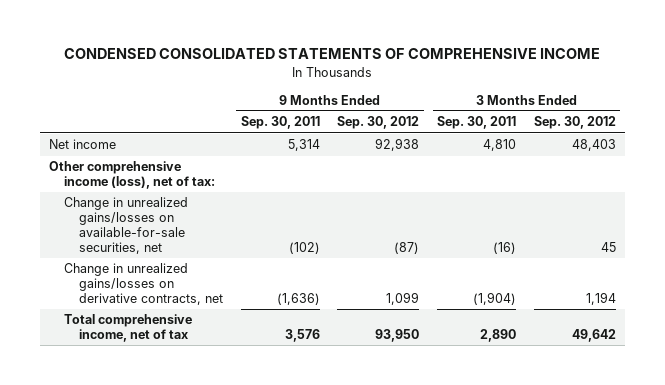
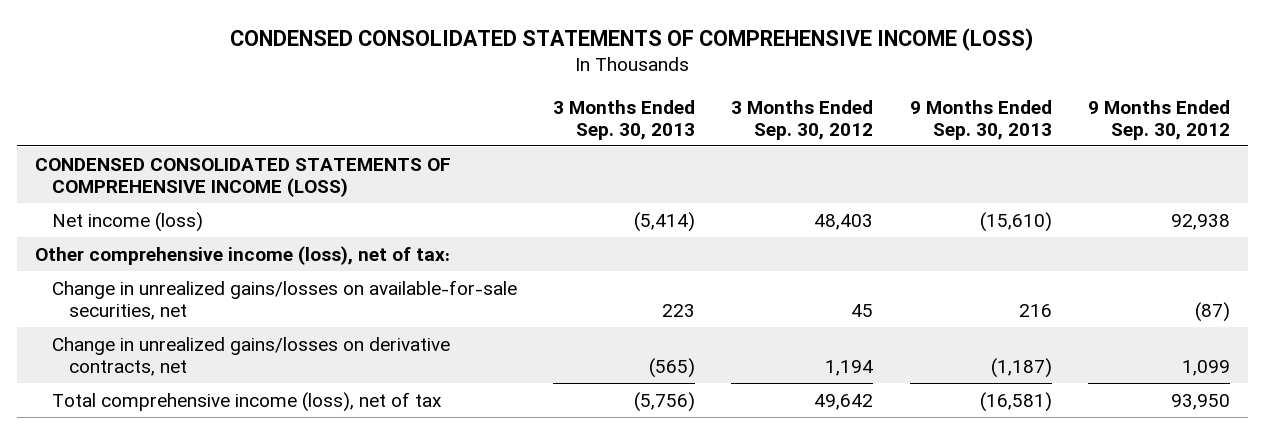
- CONDENSED CONSOLIDATED STATEMENTS OF COMPREHENSIVE INCOME
+ CONDENSED CONSOLIDATED STATEMENTS OF COMPREHENSIVE INCOME (LOSS)
- | 9 Months Ended Sep. 30, 2011 | 9 Months Ended Sep. 30, 2012 | 3 Months Ended Sep. 30, 2011 | 3 Months Ended Sep. 30, 2012
+ | 3 Months Ended Sep. 30, 2013 | 3 Months Ended Sep. 30, 2012 | 9 Months Ended Sep. 30, 2013 | 9 Months Ended Sep. 30, 2012
- Net income | 5,314 | 92,938 | 4,810 | 48,403
+ CONDENSED CONSOLIDATED STATEMENTS OF COMPREHENSIVE INCOME (LOSS)
+ Net income (loss) | (5,414) | 48,403 | (15,610) | 92,938
- Total comprehensive income, net of tax | 3,576 | 93,950 | 2,890 | 49,642
+ Total comprehensive income (loss), net of tax | (5,756) | 49,642 | (16,581) | 93,950

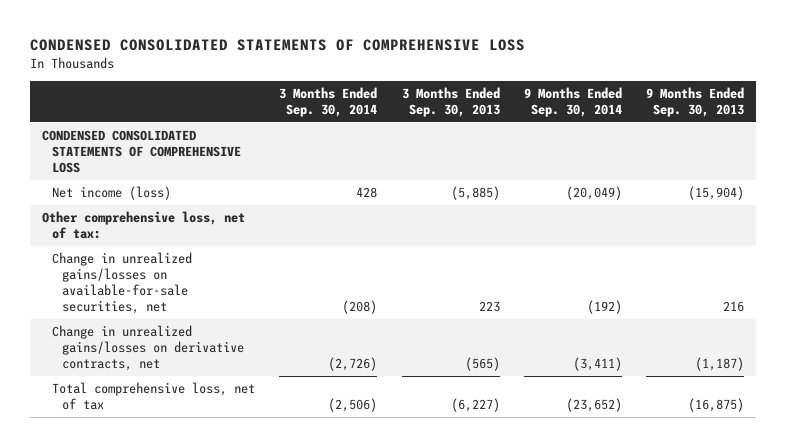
- CONDENSED CONSOLIDATED STATEMENTS OF COMPREHENSIVE INCOME (LOSS)
+ CONDENSED CONSOLIDATED STATEMENTS OF COMPREHENSIVE LOSS
- | 3 Months Ended Sep. 30, 2013 | 3 Months Ended Sep. 30, 2012 | 9 Months Ended Sep. 30, 2013 | 9 Months Ended Sep. 30, 2012
+ | 3 Months Ended Sep. 30, 2014 | 3 Months Ended Sep. 30, 2013 | 9 Months Ended Sep. 30, 2014 | 9 Months Ended Sep. 30, 2013
- CONDENSED CONSOLIDATED STATEMENTS OF COMPREHENSIVE INCOME (LOSS)
- Net income (loss) | (5,414) | 48,403 | (15,610) | 92,938
- Other comprehensive income (loss), net of tax:
+ CONDENSED CONSOLIDATED STATEMENTS OF COMPREHENSIVE LOSS
+ Net income (loss) | 428 | (5,885) | (20,049) | (15,904)
+ Other comprehensive loss, net of tax:
- Total comprehensive income (loss), net of tax | (5,756) | 49,642 | (16,581) | 93,950
+ Total comprehensive loss, net of tax | (2,506) | (6,227) | (23,652) | (16,875)

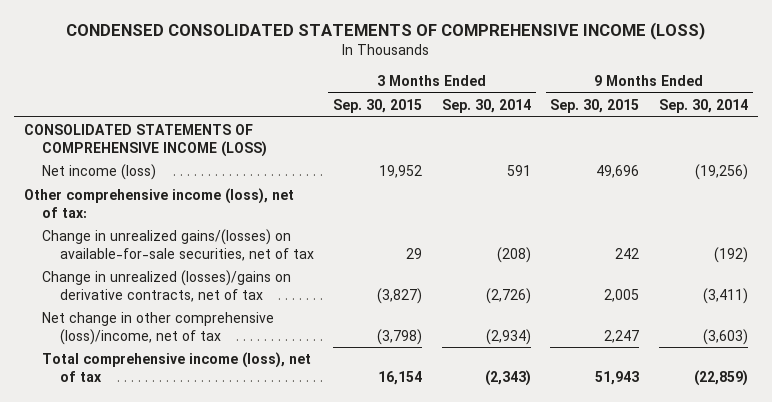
- CONDENSED CONSOLIDATED STATEMENTS OF COMPREHENSIVE LOSS
+ CONDENSED CONSOLIDATED STATEMENTS OF COMPREHENSIVE INCOME (LOSS)
- | 3 Months Ended Sep. 30, 2014 | 3 Months Ended Sep. 30, 2013 | 9 Months Ended Sep. 30, 2014 | 9 Months Ended Sep. 30, 2013
+ | 3 Months Ended Sep. 30, 2015 | 3 Months Ended Sep. 30, 2014 | 9 Months Ended Sep. 30, 2015 | 9 Months Ended Sep. 30, 2014
- CONDENSED CONSOLIDATED STATEMENTS OF COMPREHENSIVE LOSS
- Net income (loss) | 428 | (5,885) | (20,049) | (15,904)
- Other comprehensive loss, net of tax:
- Change in unrealized gains/losses on available-for-sale securities, net | (208) | 223 | (192) | 216
- Change in unrealized gains/losses on derivative contracts, net | (2,726) | (565) | (3,411) | (1,187)
- Total comprehensive loss, net of tax | (2,506) | (6,227) | (23,652) | (16,875)
+ CONSOLIDATED STATEMENTS OF COMPREHENSIVE INCOME (LOSS)
+ Net income (loss) | 19,952 | 591 | 49,696 | (19,256)
+ Other comprehensive income (loss), net of tax:
+ Change in unrealized gains/(losses) on available-for-sale securities, net of tax | 29 | (208) | 242 | (192)
+ Change in unrealized (losses)/gains on derivative contracts, net of tax | (3,827) | (2,726) | 2,005 | (3,411)
+ Net change in other comprehensive (loss)/income, net of tax | (3,798) | (2,934) | 2,247 | (3,603)
+ Total comprehensive income (loss), net of tax | 16,154 | (2,343) | 51,943 | (22,859)

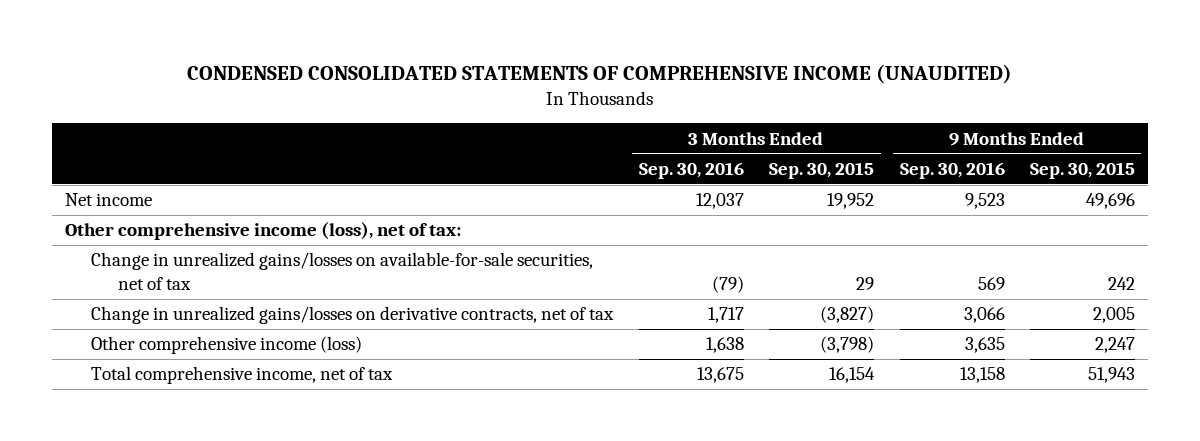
- CONDENSED CONSOLIDATED STATEMENTS OF COMPREHENSIVE INCOME (LOSS)
+ CONDENSED CONSOLIDATED STATEMENTS OF COMPREHENSIVE INCOME (UNAUDITED)
- | 3 Months Ended Sep. 30, 2015 | 3 Months Ended Sep. 30, 2014 | 9 Months Ended Sep. 30, 2015 | 9 Months Ended Sep. 30, 2014
+ | 3 Months Ended Sep. 30, 2016 | 3 Months Ended Sep. 30, 2015 | 9 Months Ended Sep. 30, 2016 | 9 Months Ended Sep. 30, 2015
- CONSOLIDATED STATEMENTS OF COMPREHENSIVE INCOME (LOSS)
- Net income (loss) | 19,952 | 591 | 49,696 | (19,256)
+ Net income | 12,037 | 19,952 | 9,523 | 49,696
- Change in unrealized gains/(losses) on available-for-sale securities, net of tax | 29 | (208) | 242 | (192)
- Change in unrealized (losses)/gains on derivative contracts, net of tax | (3,827) | (2,726) | 2,005 | (3,411)
- Net change in other comprehensive (loss)/income, net of tax | (3,798) | (2,934) | 2,247 | (3,603)
- Total comprehensive income (loss), net of tax | 16,154 | (2,343) | 51,943 | (22,859)
+ Change in unrealized gains/losses on available-for-sale securities, net of tax | (79) | 29 | 569 | 242
+ Change in unrealized gains/losses on derivative contracts, net of tax | 1,717 | (3,827) | 3,066 | 2,005
+ Other comprehensive income (loss) | 1,638 | (3,798) | 3,635 | 2,247
+ Total comprehensive income, net of tax | 13,675 | 16,154 | 13,158 | 51,943

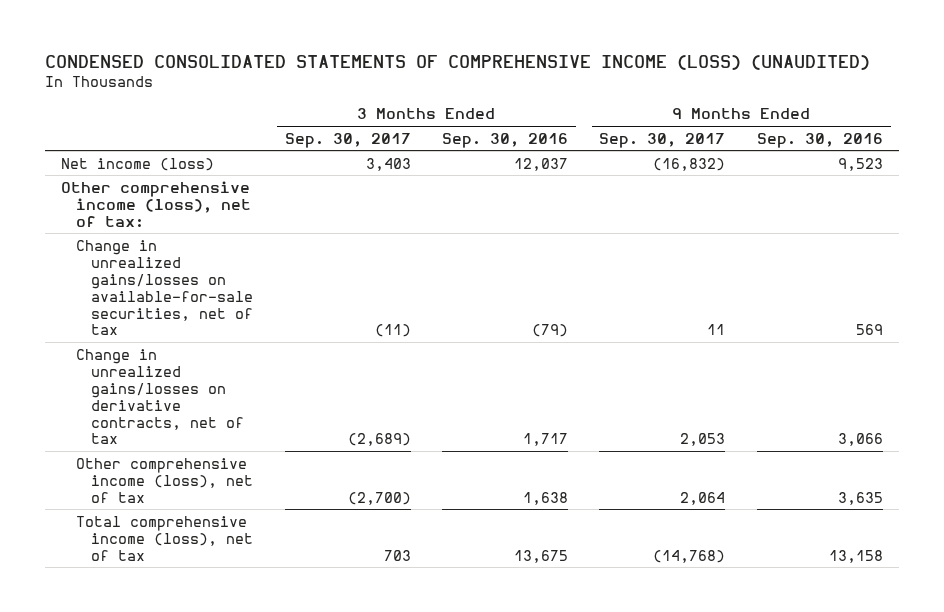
- CONDENSED CONSOLIDATED STATEMENTS OF COMPREHENSIVE INCOME (UNAUDITED)
+ CONDENSED CONSOLIDATED STATEMENTS OF COMPREHENSIVE INCOME (LOSS) (UNAUDITED)
- | 3 Months Ended Sep. 30, 2016 | 3 Months Ended Sep. 30, 2015 | 9 Months Ended Sep. 30, 2016 | 9 Months Ended Sep. 30, 2015
+ | 3 Months Ended Sep. 30, 2017 | 3 Months Ended Sep. 30, 2016 | 9 Months Ended Sep. 30, 2017 | 9 Months Ended Sep. 30, 2016
- Net income | 12,037 | 19,952 | 9,523 | 49,696
+ Net income (loss) | 3,403 | 12,037 | (16,832) | 9,523
- Other comprehensive income (loss) | 1,638 | (3,798) | 3,635 | 2,247
- Total comprehensive income, net of tax | 13,675 | 16,154 | 13,158 | 51,943
+ Other comprehensive income (loss), net of tax | (2,700) | 1,638 | 2,064 | 3,635
+ Total comprehensive income (loss), net of tax | 703 | 13,675 | (14,768) | 13,158

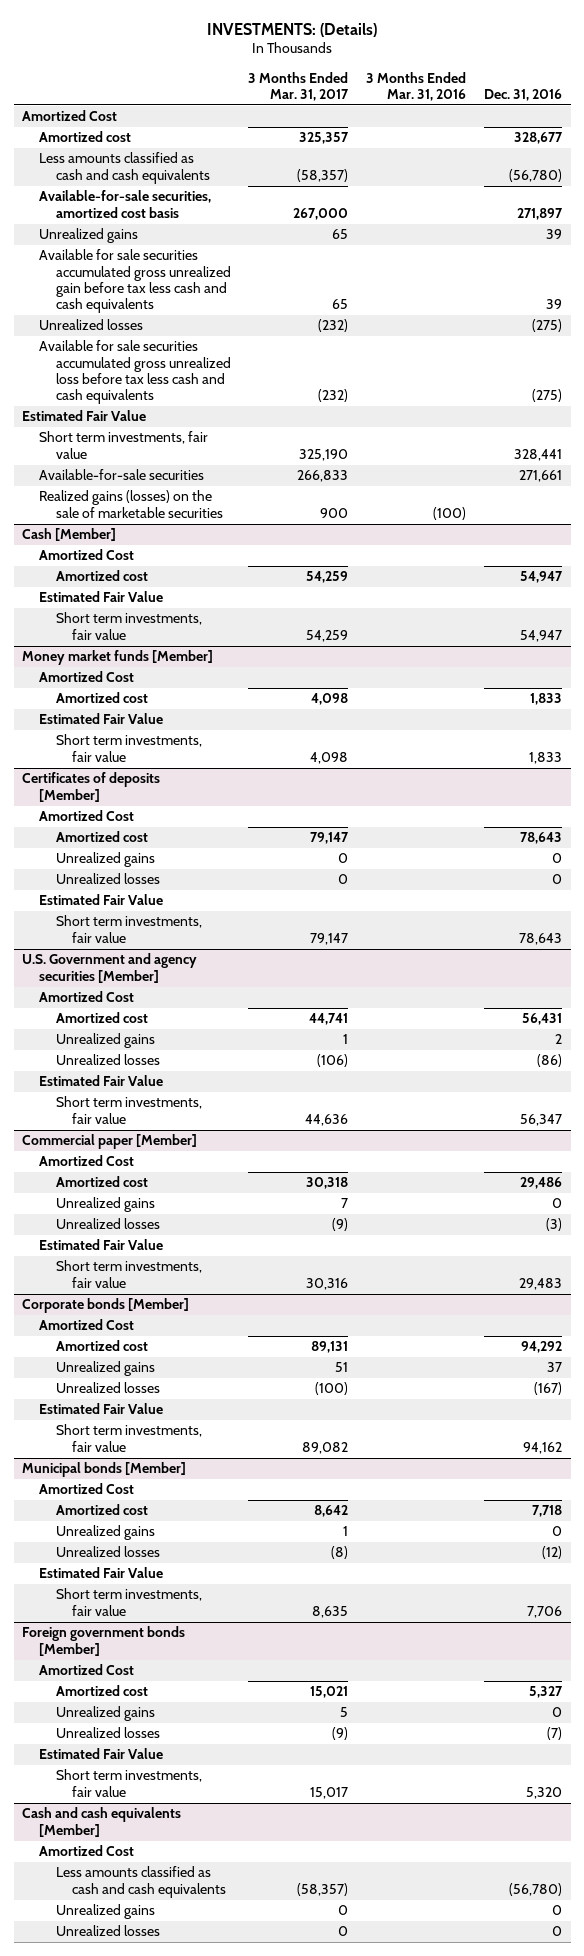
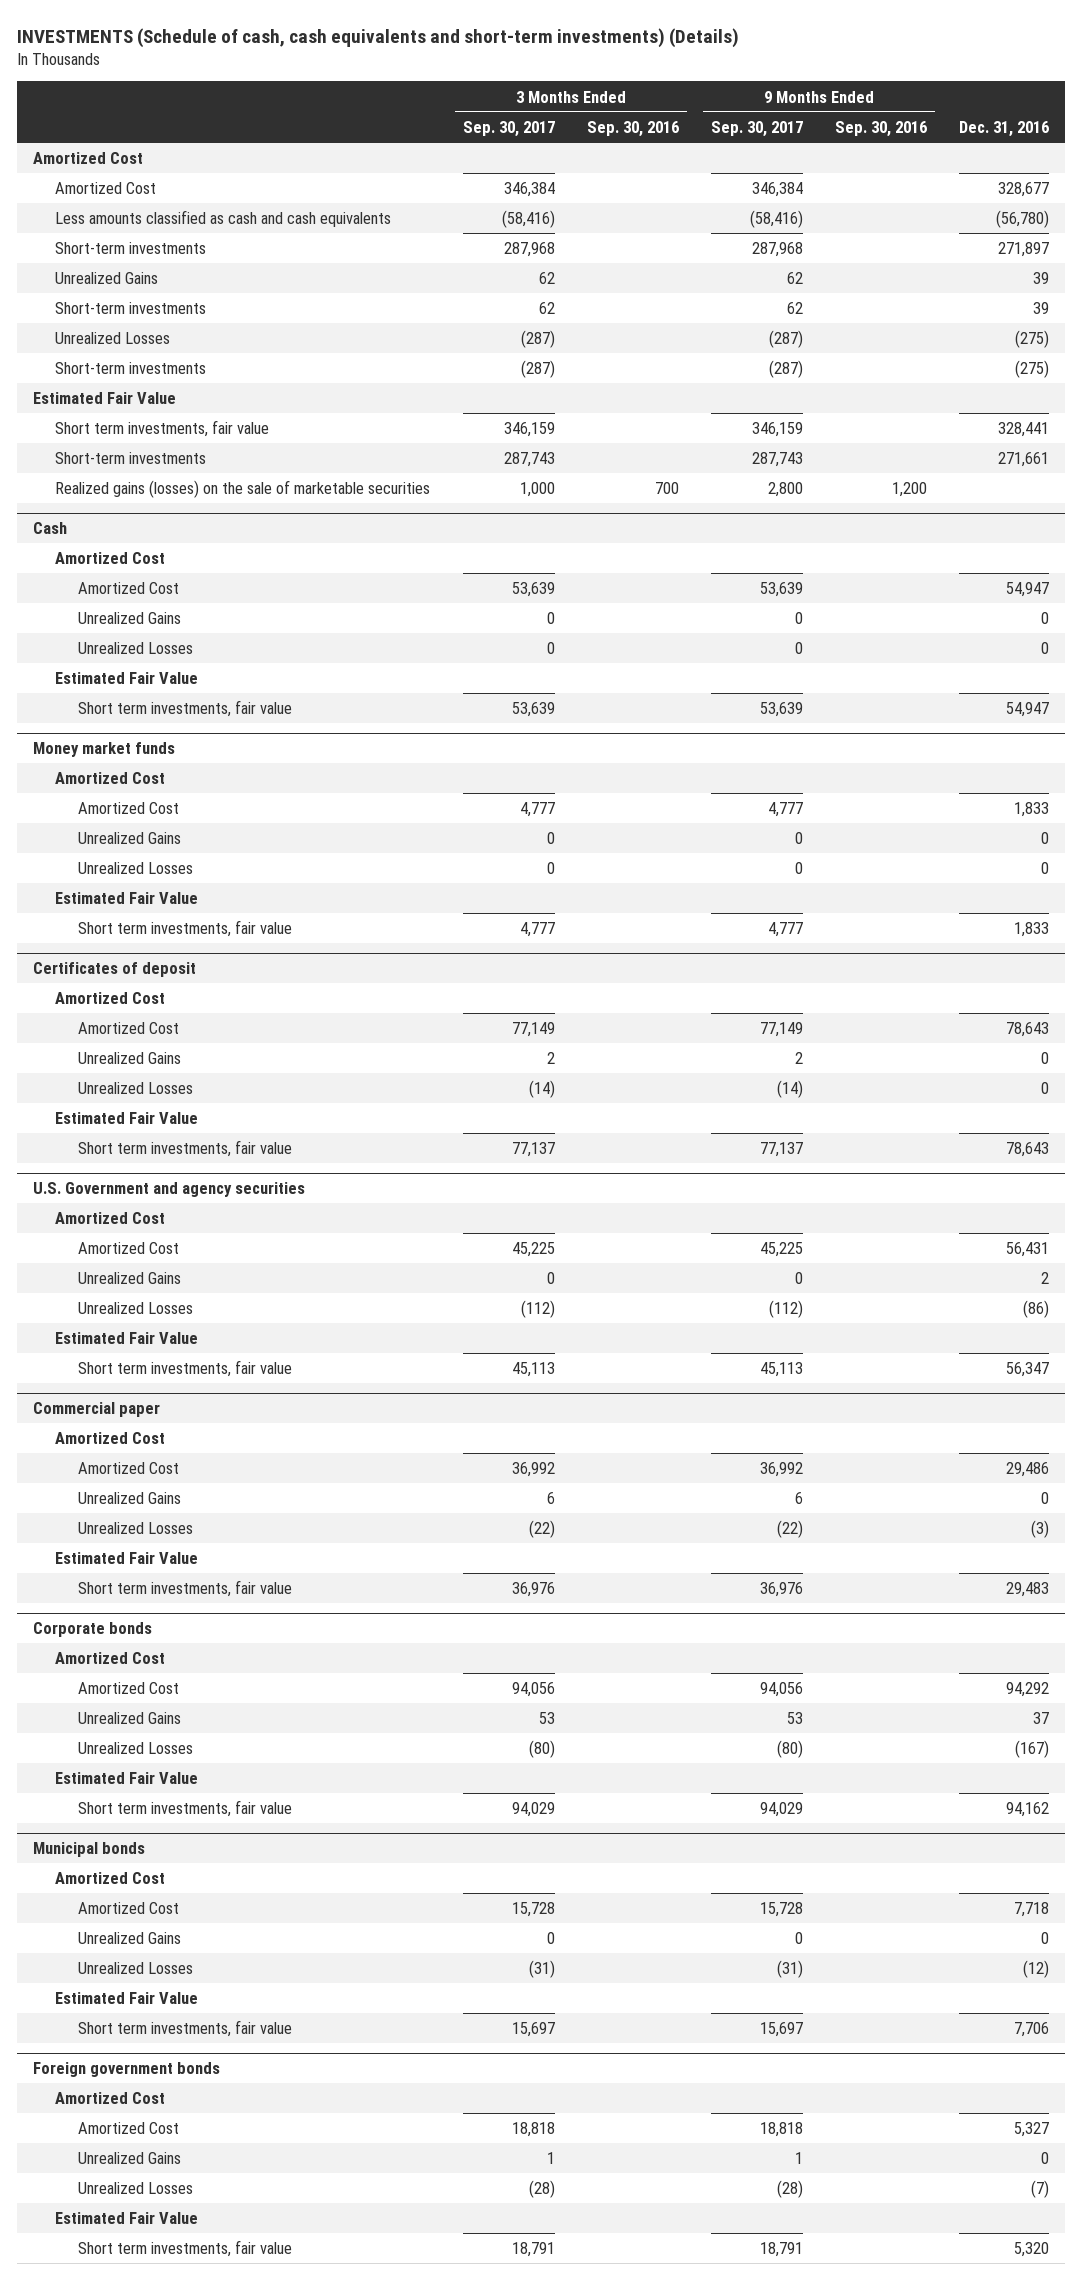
- INVESTMENTS: (Details)
+ INVESTMENTS (Schedule of cash, cash equivalents and short-term investments) (Details)
- | 3 Months Ended Mar. 31, 2017 | 3 Months Ended Mar. 31, 2016 | Dec. 31, 2016
+ | 3 Months Ended Sep. 30, 2017 | 3 Months Ended Sep. 30, 2016 | 9 Months Ended Sep. 30, 2017 | 9 Months Ended Sep. 30, 2016 | Dec. 31, 2016
- Amortized cost | 325,357 | | 328,677
+ Amortized Cost | 346,384 | | 346,384 | | 328,677
- Available-for-sale securities, amortized cost basis | 267,000 | | 271,897
- Unrealized gains | 65 | | 39
- Available for sale securities accumulated gross unrealized gain before tax less cash and cash equivalents | 65 | | 39
- Unrealized losses | (232) | | (275)
- Available for sale securities accumulated gross unrealized loss before tax less cash and cash equivalents | (232) | | (275)
+ Short-term investments | 287,968 | | 287,968 | | 271,897
+ Unrealized Gains | 62 | | 62 | | 39
+ Short-term investments | 62 | | 62 | | 39
+ Unrealized Losses | (287) | | (287) | | (275)
+ Short-term investments | (287) | | (287) | | (275)
- Available-for-sale securities | 266,833 | | 271,661
+ Short-term investments | 287,743 | | 287,743 | | 271,661
- Cash [Member]
+ Cash
- Amortized cost | 54,259 | | 54,947
+ Amortized Cost | 53,639 | | 53,639 | | 54,947
+ Unrealized Gains | 0 | | 0 | | 0
+ Unrealized Losses | 0 | | 0 | | 0
- Money market funds [Member]
+ Money market funds
- Amortized cost | 4,098 | | 1,833
+ Amortized Cost | 4,777 | | 4,777 | | 1,833
+ Unrealized Gains | 0 | | 0 | | 0
+ Unrealized Losses | 0 | | 0 | | 0
- Certificates of deposits [Member]
+ Certificates of deposit
- Amortized cost | 79,147 | | 78,643
- Unrealized gains | 0 | | 0
- Unrealized losses | 0 | | 0
+ Amortized Cost | 77,149 | | 77,149 | | 78,643
+ Unrealized Gains | 2 | | 2 | | 0
+ Unrealized Losses | (14) | | (14) | | 0
- U.S. Government and agency securities [Member]
+ U.S. Government and agency securities
- Amortized cost | 44,741 | | 56,431
- Unrealized gains | 1 | | 2
- Unrealized losses | (106) | | (86)
+ Amortized Cost | 45,225 | | 45,225 | | 56,431
+ Unrealized Gains | 0 | | 0 | | 2
+ Unrealized Losses | (112) | | (112) | | (86)
- Commercial paper [Member]
+ Commercial paper
- Amortized cost | 30,318 | | 29,486
- Unrealized gains | 7 | | 0
- Unrealized losses | (9) | | (3)
+ Amortized Cost | 36,992 | | 36,992 | | 29,486
+ Unrealized Gains | 6 | | 6 | | 0
+ Unrealized Losses | (22) | | (22) | | (3)
- Corporate bonds [Member]
+ Corporate bonds
- Amortized cost | 89,131 | | 94,292
- Unrealized gains | 51 | | 37
- Unrealized losses | (100) | | (167)
+ Amortized Cost | 94,056 | | 94,056 | | 94,292
+ Unrealized Gains | 53 | | 53 | | 37
+ Unrealized Losses | (80) | | (80) | | (167)
- Municipal bonds [Member]
+ Municipal bonds
- Amortized cost | 8,642 | | 7,718
- Unrealized gains | 1 | | 0
- Unrealized losses | (8) | | (12)
+ Amortized Cost | 15,728 | | 15,728 | | 7,718
+ Unrealized Gains | 0 | | 0 | | 0
+ Unrealized Losses | (31) | | (31) | | (12)
- Foreign government bonds [Member]
+ Foreign government bonds
- Amortized cost | 15,021 | | 5,327
- Unrealized gains | 5 | | 0
- Unrealized losses | (9) | | (7)
+ Amortized Cost | 18,818 | | 18,818 | | 5,327
+ Unrealized Gains | 1 | | 1 | | 0
+ Unrealized Losses | (28) | | (28) | | (7)
- Cash and cash equivalents [Member]
- Amortized Cost
- Less amounts classified as cash and cash equivalents | (58,357) | | (56,780)
- Unrealized gains | 0 | | 0
- Unrealized losses | 0 | | 0

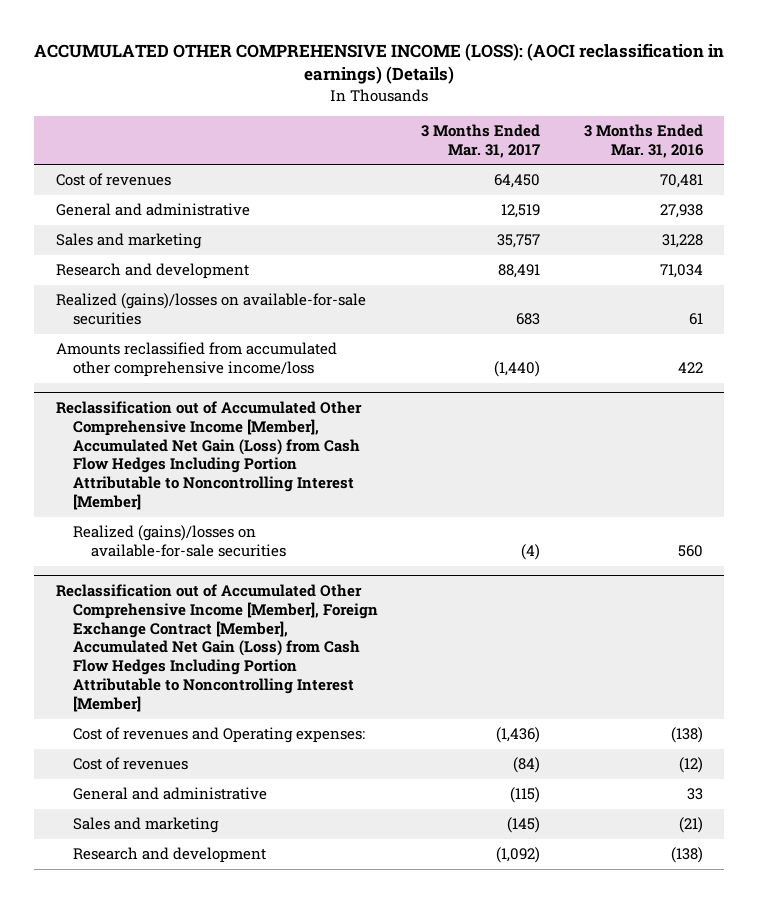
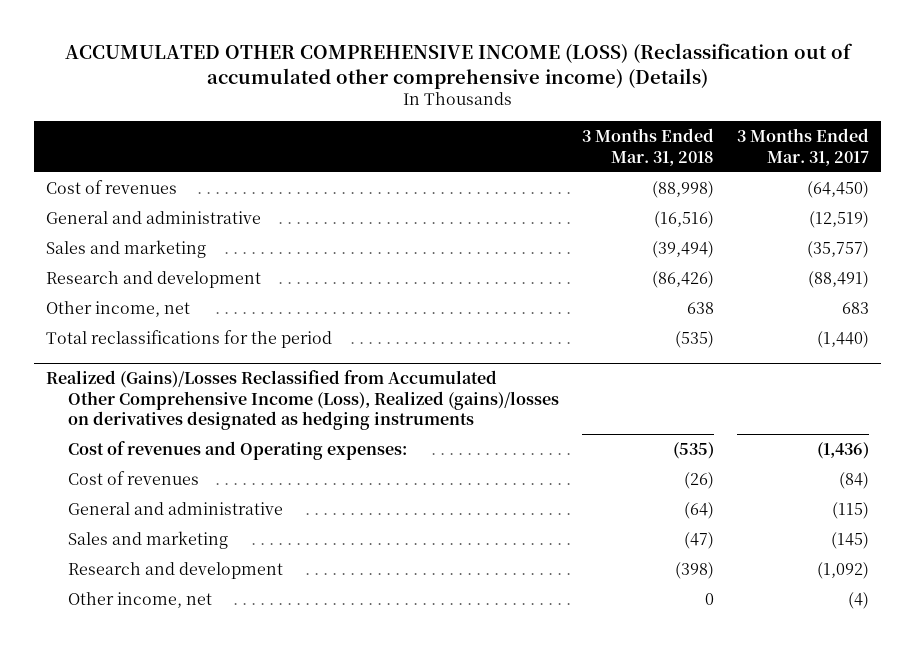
- ACCUMULATED OTHER COMPREHENSIVE INCOME (LOSS): (AOCI reclassification in earnings) (Details)
+ ACCUMULATED OTHER COMPREHENSIVE INCOME (LOSS) (Reclassification out of accumulated other comprehensive income) (Details)
- | 3 Months Ended Mar. 31, 2017 | 3 Months Ended Mar. 31, 2016
+ | 3 Months Ended Mar. 31, 2018 | 3 Months Ended Mar. 31, 2017
- Cost of revenues | 64,450 | 70,481
- General and administrative | 12,519 | 27,938
- Sales and marketing | 35,757 | 31,228
- Research and development | 88,491 | 71,034
- Realized (gains)/losses on available-for-sale securities | 683 | 61
- Amounts reclassified from accumulated other comprehensive income/loss | (1,440) | 422
- Reclassification out of Accumulated Other Comprehensive Income [Member], Accumulated Net Gain (Loss) from Cash Flow Hedges Including Portion Attributable to Noncontrolling Interest [Member]
- Realized (gains)/losses on available-for-sale securities | (4) | 560
- Reclassification out of Accumulated Other Comprehensive Income [Member], Foreign Exchange Contract [Member], Accumulated Net Gain (Loss) from Cash Flow Hedges Including Portion Attributable to Noncontrolling Interest [Member]
+ Cost of revenues | (88,998) | (64,450)
+ General and administrative | (16,516) | (12,519)
+ Sales and marketing | (39,494) | (35,757)
+ Research and development | (86,426) | (88,491)
+ Other income, net | 638 | 683
+ Total reclassifications for the period | (535) | (1,440)
+ Realized (Gains)/Losses Reclassified from Accumulated Other Comprehensive Income (Loss), Realized (gains)/losses on derivatives designated as hedging instruments
+ Other income, net | 0 | (4)

